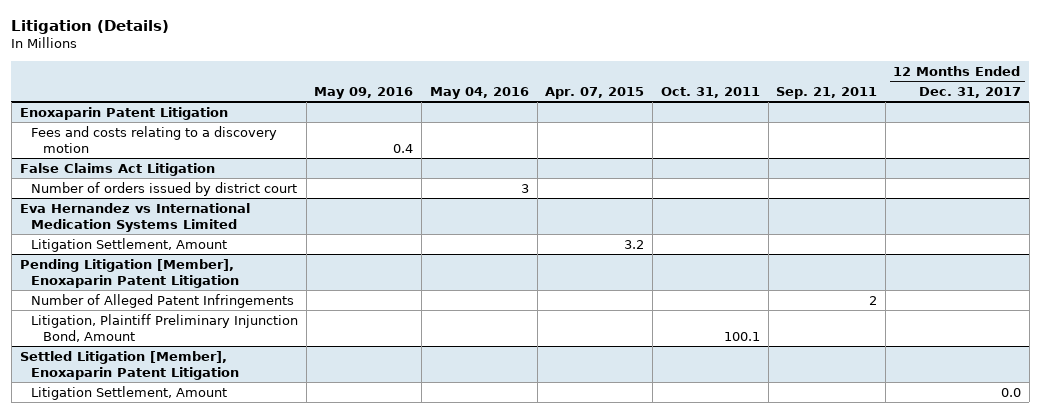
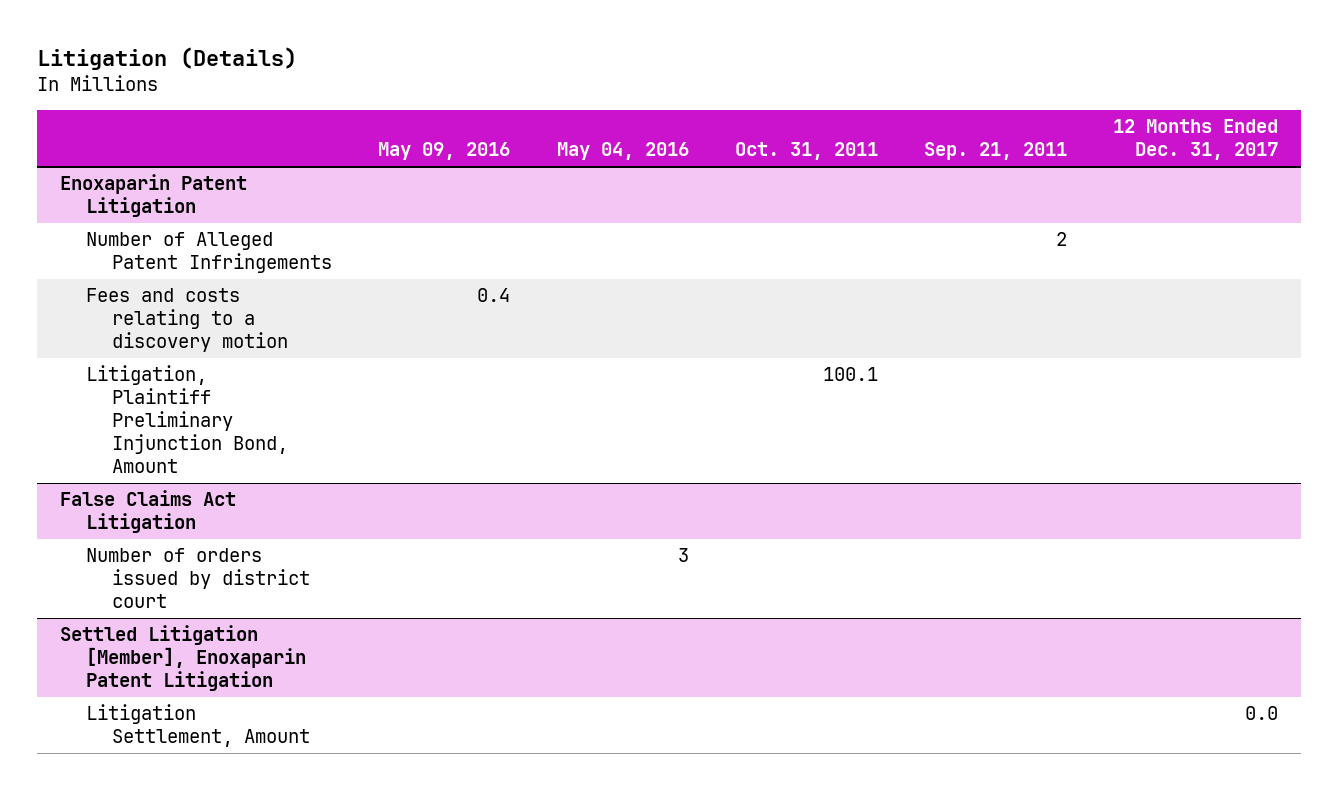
- | May 09, 2016 | May 04, 2016 | Apr. 07, 2015 | Oct. 31, 2011 | Sep. 21, 2011 | 12 Months Ended Dec. 31, 2017
+ | May 09, 2016 | May 04, 2016 | Oct. 31, 2011 | Sep. 21, 2011 | 12 Months Ended Dec. 31, 2017
@ Enoxaparin Patent Litigation
+ Number of Alleged Patent Infringements | | | | 2 |
+ Litigation, Plaintiff Preliminary Injunction Bond, Amount | | | 100.1 | |
- Eva Hernandez vs International Medication Systems Limited
- Litigation Settlement, Amount | | | 3.2 | | |
- Pending Litigation [Member], Enoxaparin Patent Litigation
- Number of Alleged Patent Infringements | | | | | 2 |
- Litigation, Plaintiff Preliminary Injunction Bond, Amount | | | | 100.1 | |

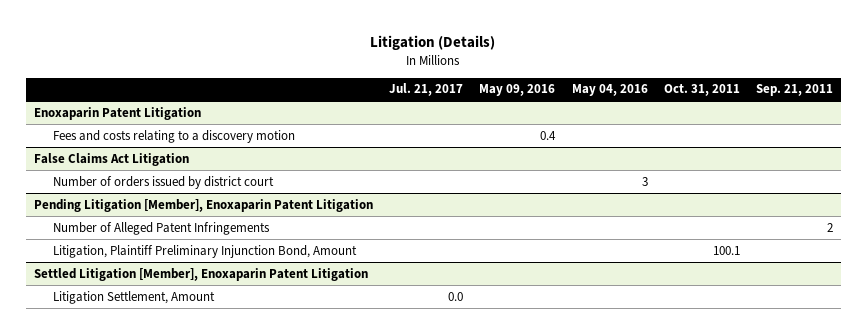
- | May 09, 2016 | May 04, 2016 | Oct. 31, 2011 | Sep. 21, 2011 | 12 Months Ended Dec. 31, 2017
+ | Jul. 21, 2017 | May 09, 2016 | May 04, 2016 | Oct. 31, 2011 | Sep. 21, 2011
@ Enoxaparin Patent Litigation
- Number of Alleged Patent Infringements | | | | 2 |
- Litigation, Plaintiff Preliminary Injunction Bond, Amount | | | 100.1 | |
+ Pending Litigation [Member], Enoxaparin Patent Litigation
+ Number of Alleged Patent Infringements | | | | | 2
+ Litigation, Plaintiff Preliminary Injunction Bond, Amount | | | | 100.1 |

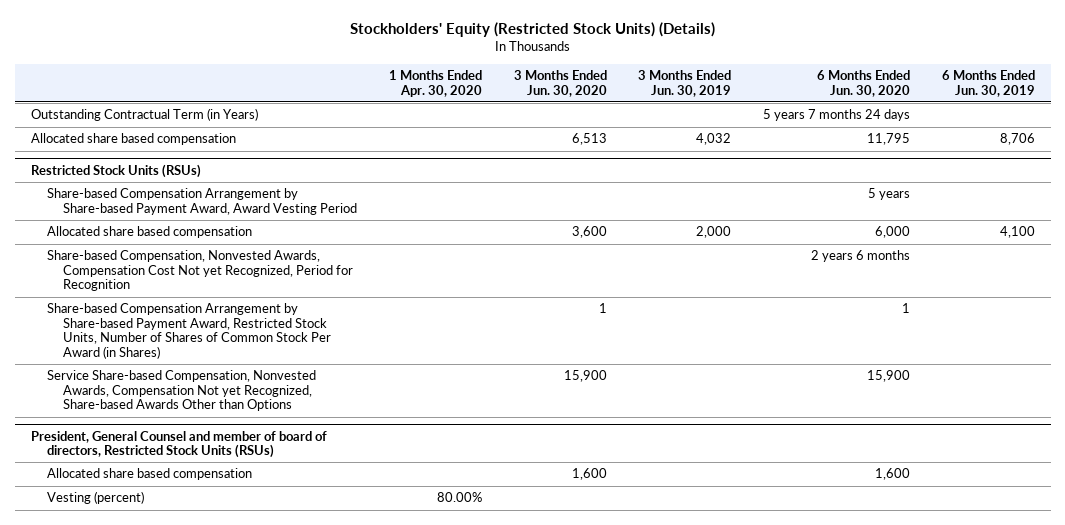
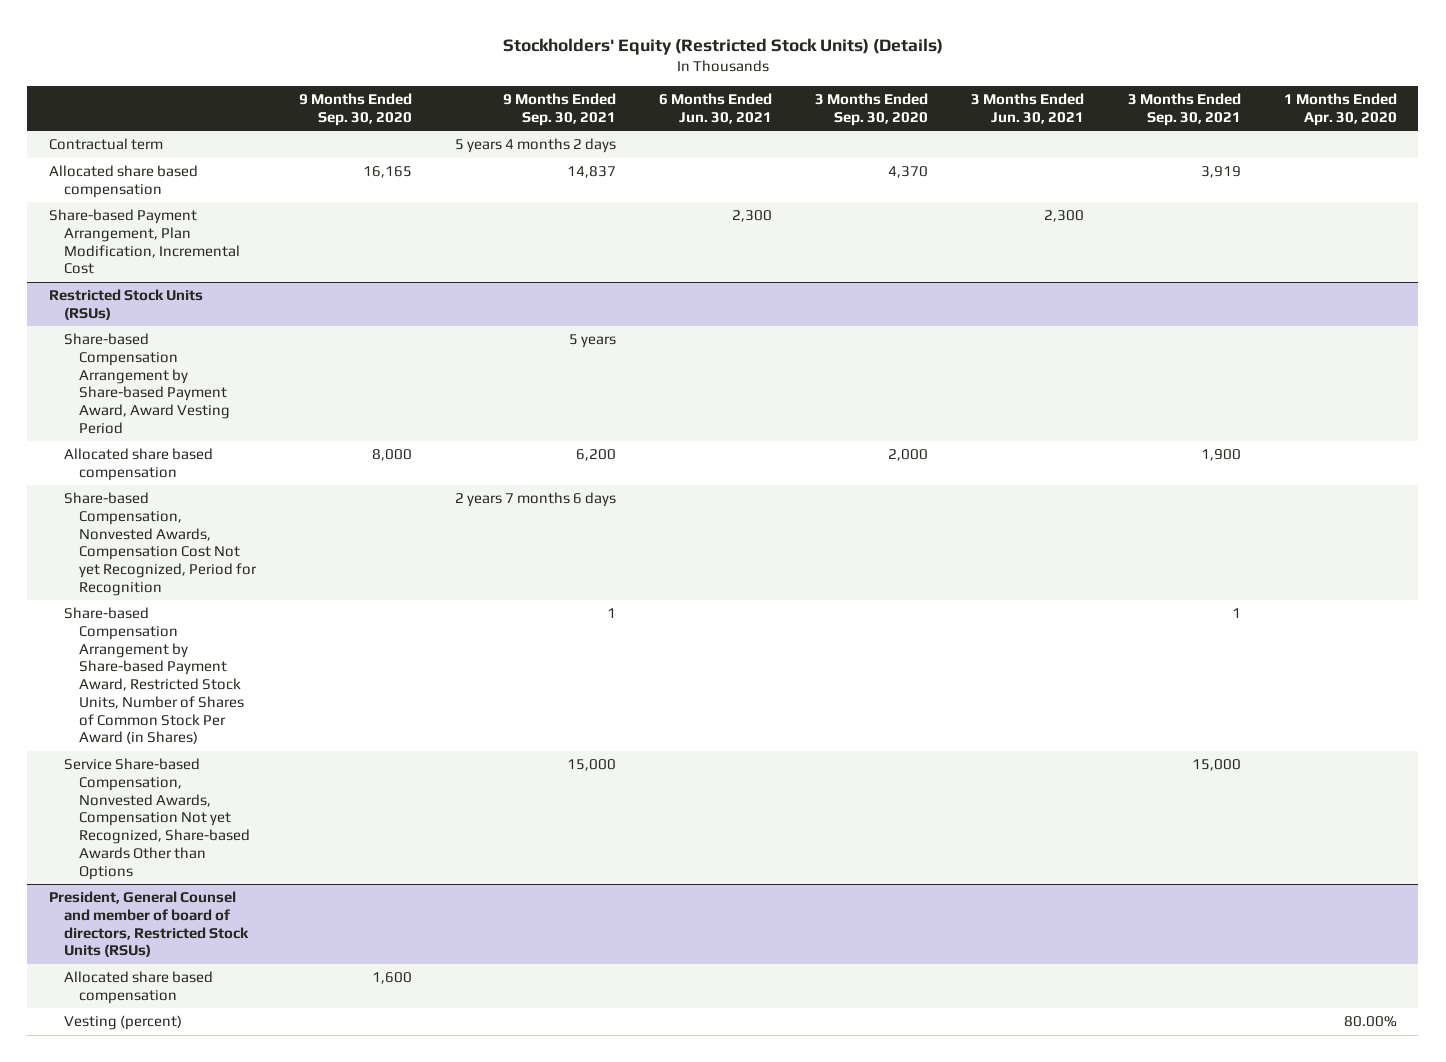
- | 1 Months Ended Apr. 30, 2020 | 3 Months Ended Jun. 30, 2020 | 3 Months Ended Jun. 30, 2019 | 6 Months Ended Jun. 30, 2020 | 6 Months Ended Jun. 30, 2019
+ | 9 Months Ended Sep. 30, 2020 | 9 Months Ended Sep. 30, 2021 | 6 Months Ended Jun. 30, 2021 | 3 Months Ended Sep. 30, 2020 | 3 Months Ended Jun. 30, 2021 | 3 Months Ended Sep. 30, 2021 | 1 Months Ended Apr. 30, 2020
- Outstanding Contractual Term (in Years) | | | | 5 years 7 months 24 days |
+ Contractual term | | 5 years 4 months 2 days | | | | |
+ Share-based Payment Arrangement, Plan Modification, Incremental Cost | | | 2,300 | | 2,300 | |

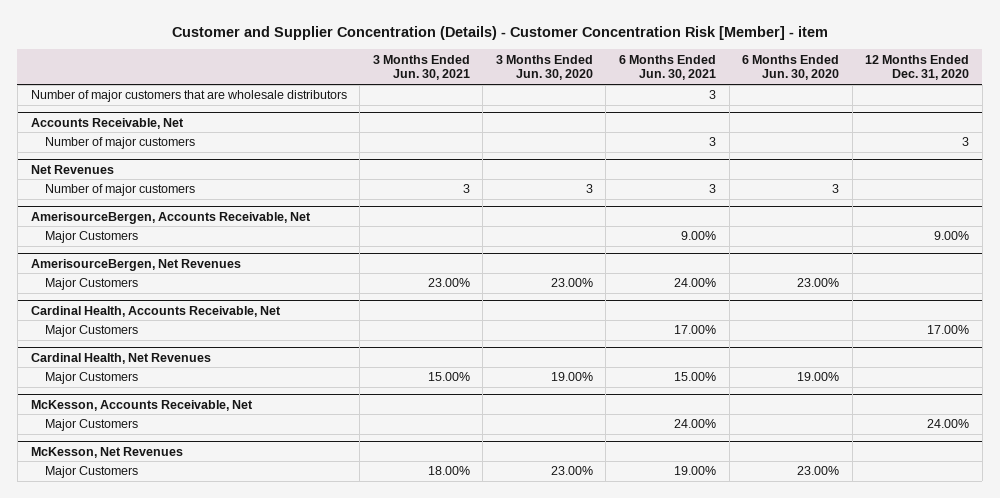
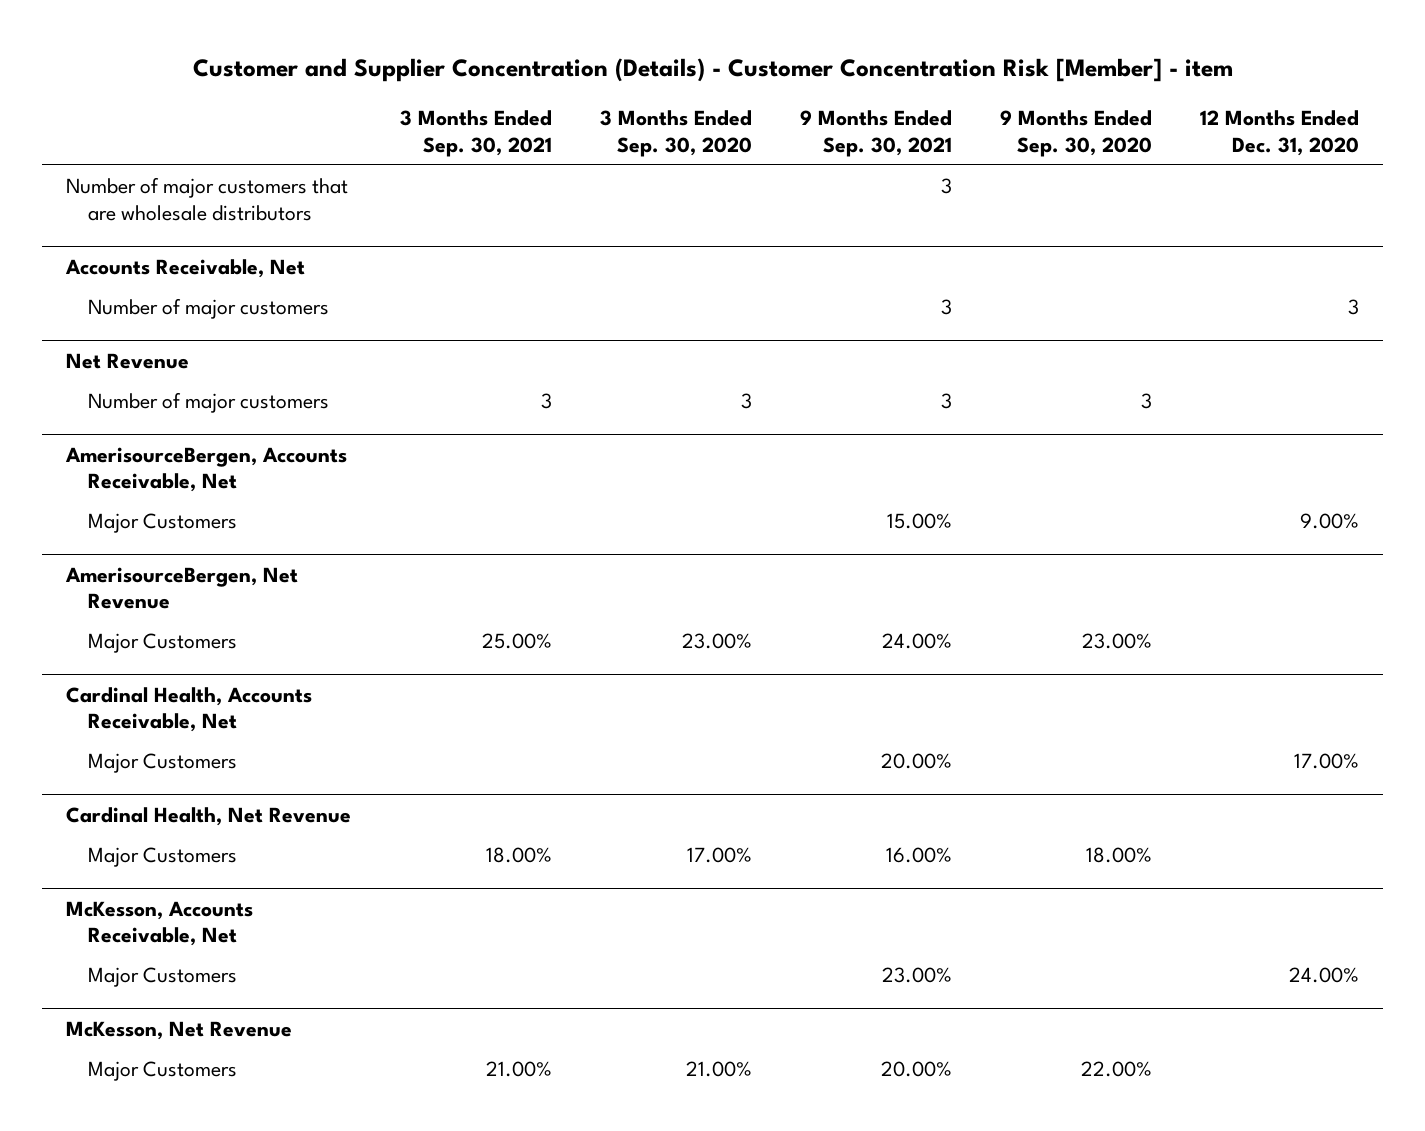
- | 3 Months Ended Jun. 30, 2021 | 3 Months Ended Jun. 30, 2020 | 6 Months Ended Jun. 30, 2021 | 6 Months Ended Jun. 30, 2020 | 12 Months Ended Dec. 31, 2020
+ | 3 Months Ended Sep. 30, 2021 | 3 Months Ended Sep. 30, 2020 | 9 Months Ended Sep. 30, 2021 | 9 Months Ended Sep. 30, 2020 | 12 Months Ended Dec. 31, 2020
- Net Revenues
+ Net Revenue
- AmerisourceBergen, Net Revenues
+ AmerisourceBergen, Net Revenue
- Cardinal Health, Net Revenues
+ Cardinal Health, Net Revenue
- McKesson, Net Revenues
+ McKesson, Net Revenue

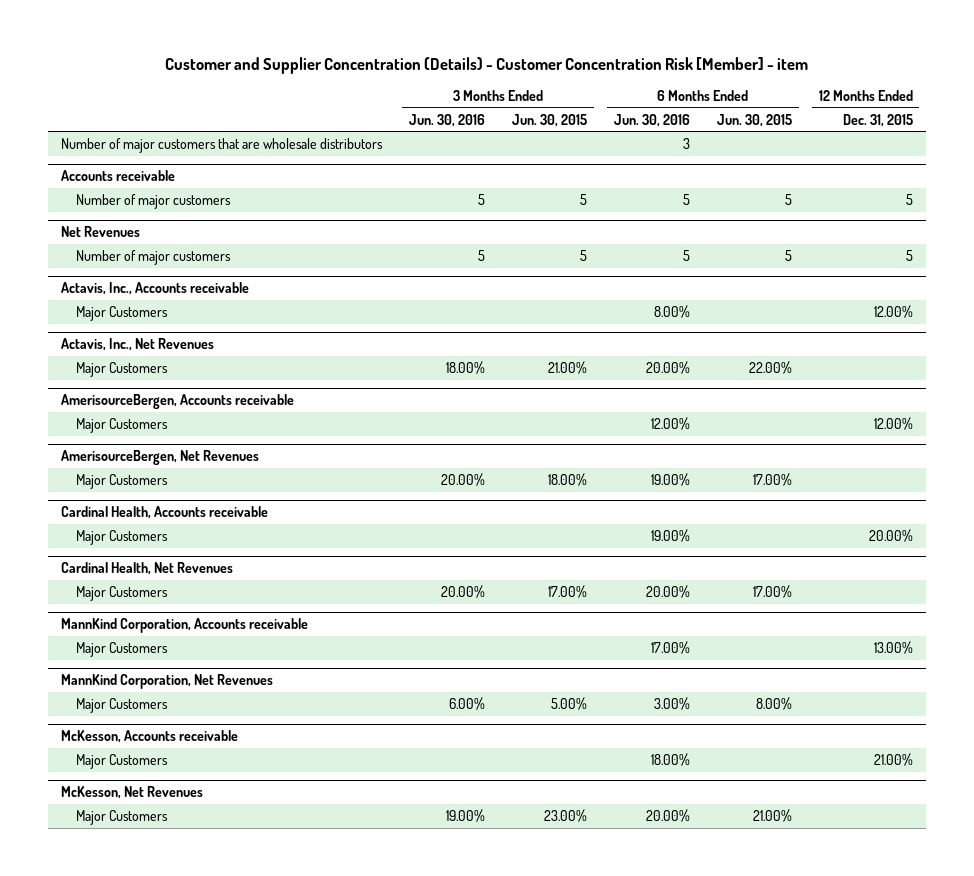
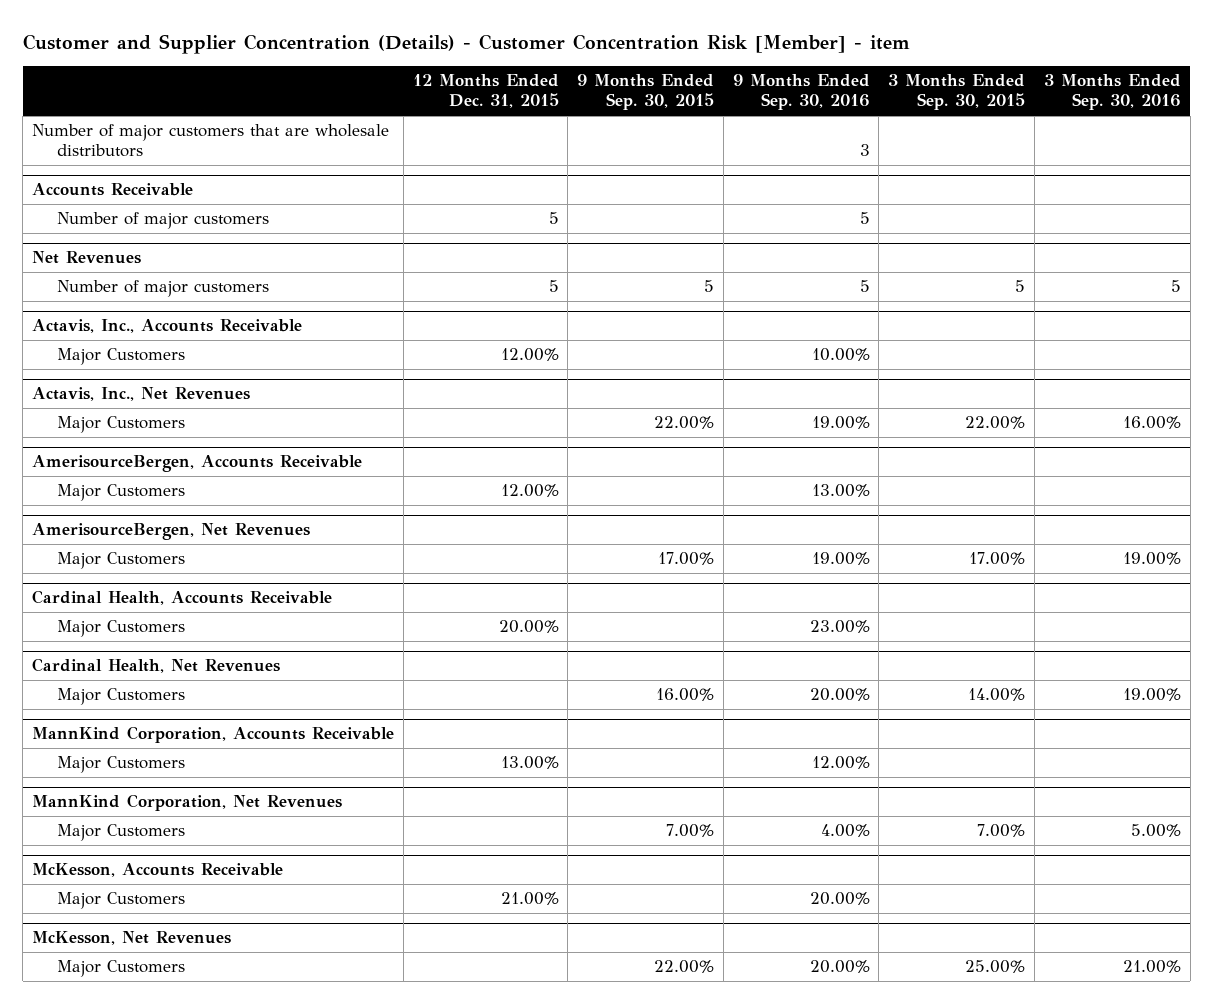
- | 3 Months Ended Jun. 30, 2016 | 3 Months Ended Jun. 30, 2015 | 6 Months Ended Jun. 30, 2016 | 6 Months Ended Jun. 30, 2015 | 12 Months Ended Dec. 31, 2015
+ | 12 Months Ended Dec. 31, 2015 | 9 Months Ended Sep. 30, 2015 | 9 Months Ended Sep. 30, 2016 | 3 Months Ended Sep. 30, 2015 | 3 Months Ended Sep. 30, 2016
- Accounts receivable
+ Accounts Receivable
- Actavis, Inc., Accounts receivable
+ Actavis, Inc., Accounts Receivable
- AmerisourceBergen, Accounts receivable
+ AmerisourceBergen, Accounts Receivable
- Cardinal Health, Accounts receivable
+ Cardinal Health, Accounts Receivable
- MannKind Corporation, Accounts receivable
+ MannKind Corporation, Accounts Receivable
- McKesson, Accounts receivable
+ McKesson, Accounts Receivable

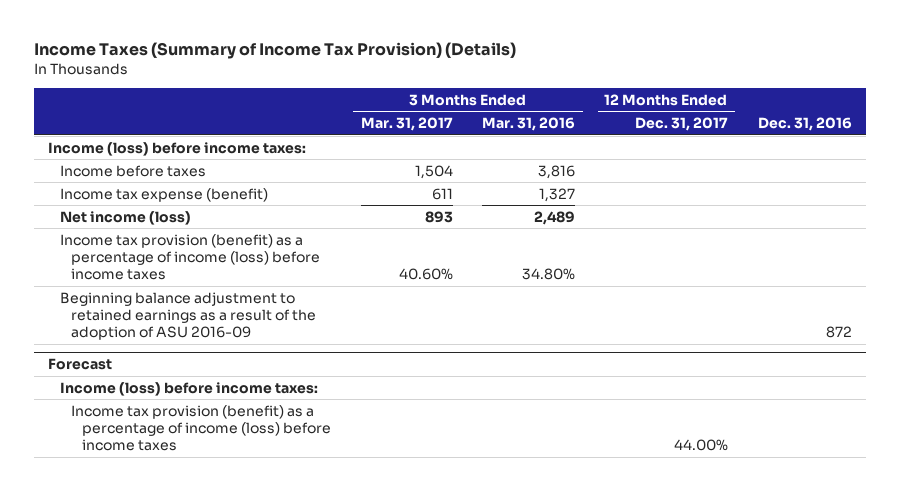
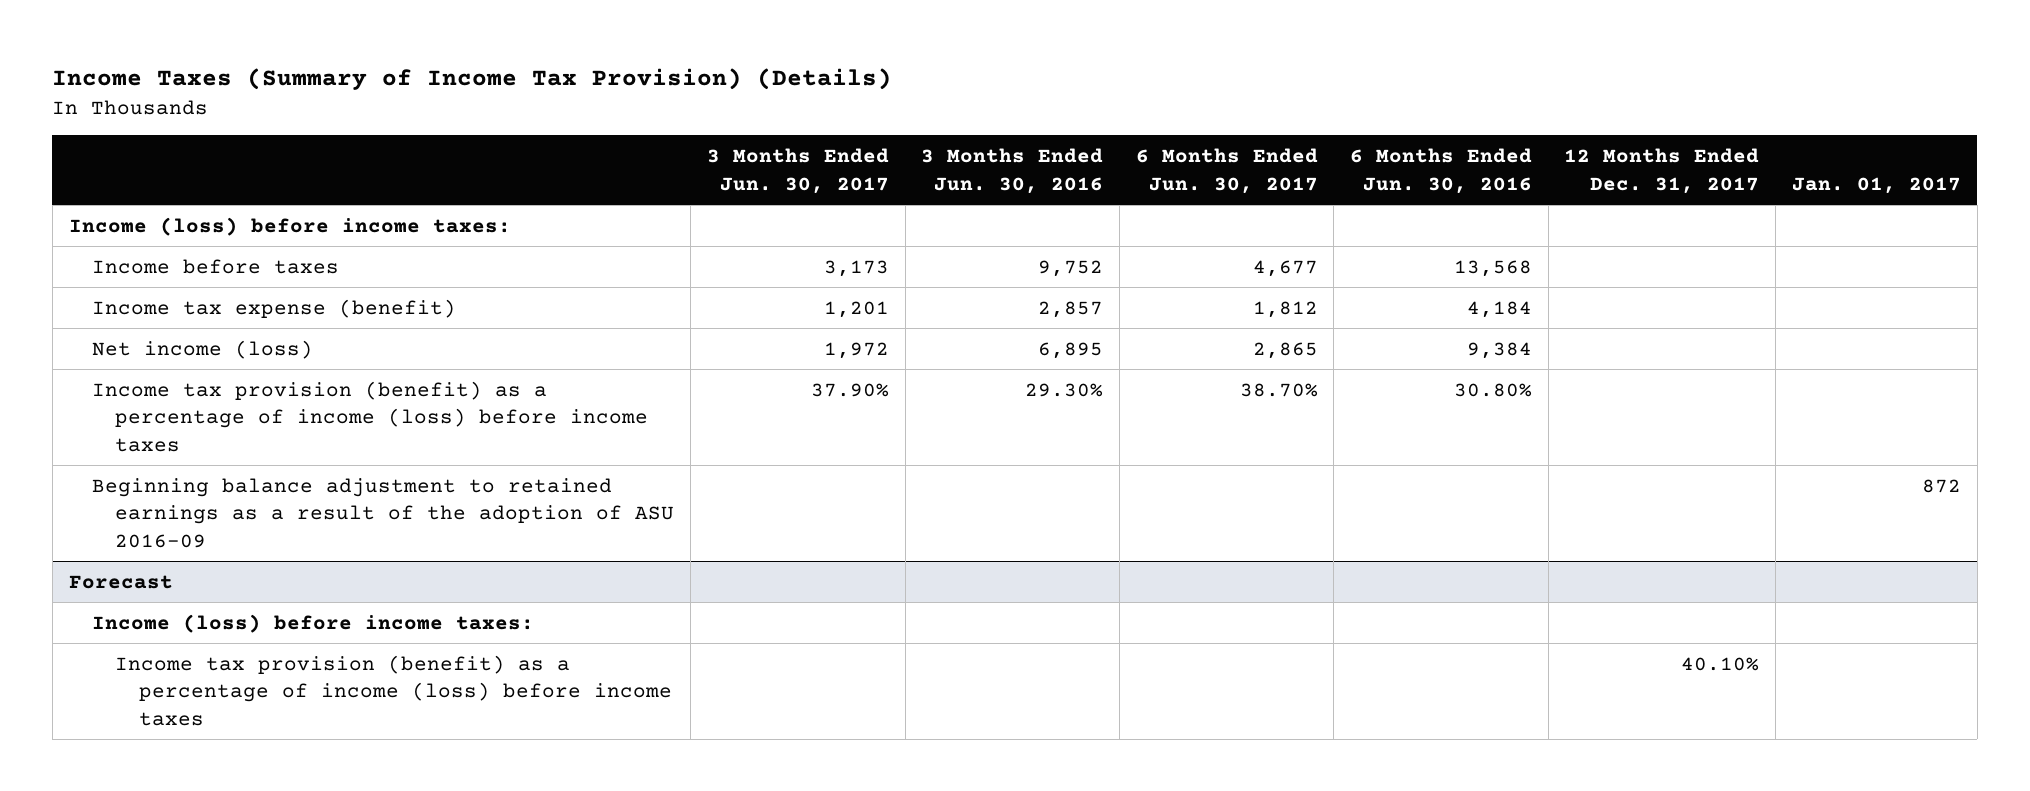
- | 3 Months Ended Mar. 31, 2017 | 3 Months Ended Mar. 31, 2016 | 12 Months Ended Dec. 31, 2017 | Dec. 31, 2016
+ | 3 Months Ended Jun. 30, 2017 | 3 Months Ended Jun. 30, 2016 | 6 Months Ended Jun. 30, 2017 | 6 Months Ended Jun. 30, 2016 | 12 Months Ended Dec. 31, 2017 | Jan. 01, 2017
@ Forecast
- Income tax provision (benefit) as a percentage of income (loss) before income taxes | | | 44.00% |
+ Income tax provision (benefit) as a percentage of income (loss) before income taxes | | | | | 40.10% |

